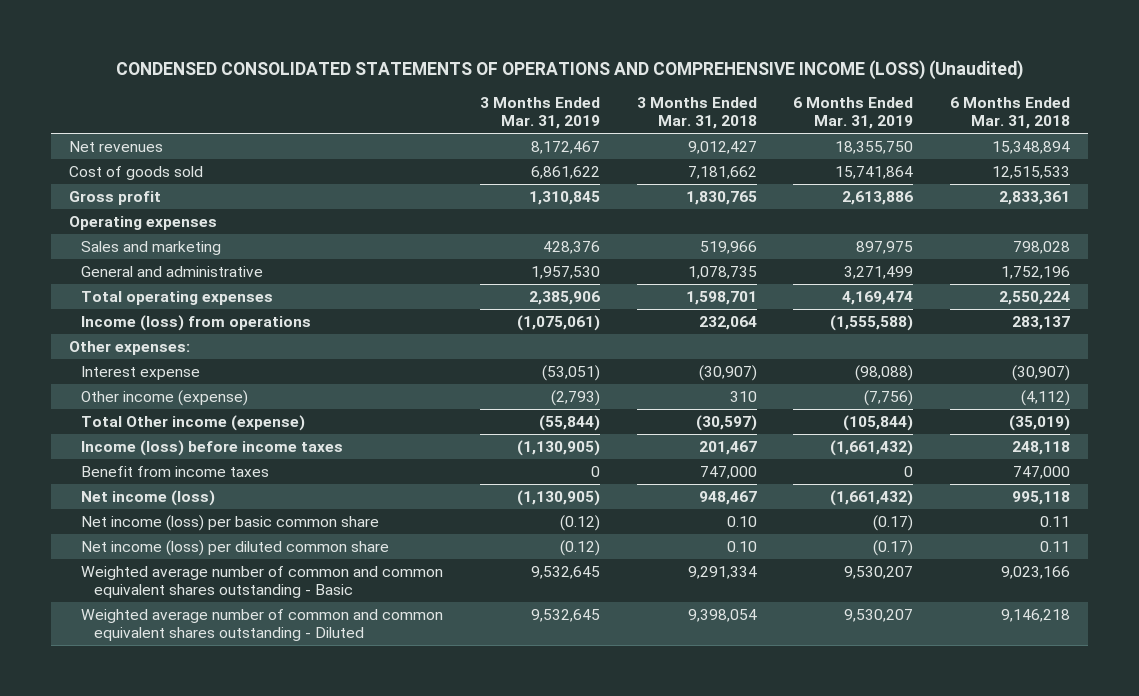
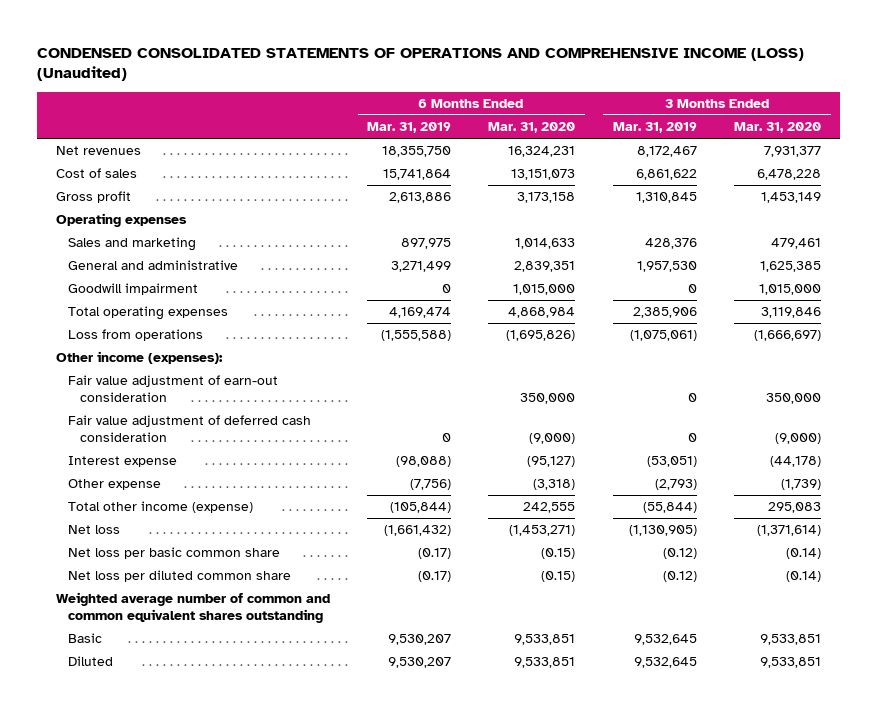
- | 3 Months Ended Mar. 31, 2019 | 3 Months Ended Mar. 31, 2018 | 6 Months Ended Mar. 31, 2019 | 6 Months Ended Mar. 31, 2018
+ | 6 Months Ended Mar. 31, 2019 | 6 Months Ended Mar. 31, 2020 | 3 Months Ended Mar. 31, 2019 | 3 Months Ended Mar. 31, 2020
- Cost of goods sold | 6,861,622 | 7,181,662 | 15,741,864 | 12,515,533
+ Cost of sales | 15,741,864 | 13,151,073 | 6,861,622 | 6,478,228
+ Goodwill impairment | 0 | 1,015,000 | 0 | 1,015,000
- Income (loss) from operations | (1,075,061) | 232,064 | (1,555,588) | 283,137
- Other expenses:
+ Loss from operations | (1,555,588) | (1,695,826) | (1,075,061) | (1,666,697)
+ Other income (expenses):
+ Fair value adjustment of earn-out consideration | | 350,000 | 0 | 350,000
+ Fair value adjustment of deferred cash consideration | 0 | (9,000) | 0 | (9,000)
- Other income (expense) | (2,793) | 310 | (7,756) | (4,112)
- Total Other income (expense) | (55,844) | (30,597) | (105,844) | (35,019)
- Income (loss) before income taxes | (1,130,905) | 201,467 | (1,661,432) | 248,118
- Benefit from income taxes | 0 | 747,000 | 0 | 747,000
- Net income (loss) | (1,130,905) | 948,467 | (1,661,432) | 995,118
- Net income (loss) per basic common share | (0.12) | 0.10 | (0.17) | 0.11
- Net income (loss) per diluted common share | (0.12) | 0.10 | (0.17) | 0.11
- Weighted average number of common and common equivalent shares outstanding - Basic | 9,532,645 | 9,291,334 | 9,530,207 | 9,023,166
- Weighted average number of common and common equivalent shares outstanding - Diluted | 9,532,645 | 9,398,054 | 9,530,207 | 9,146,218
+ Other expense | (7,756) | (3,318) | (2,793) | (1,739)
+ Total other income (expense) | (105,844) | 242,555 | (55,844) | 295,083
+ Net loss | (1,661,432) | (1,453,271) | (1,130,905) | (1,371,614)
+ Net loss per basic common share | (0.17) | (0.15) | (0.12) | (0.14)
+ Net loss per diluted common share | (0.17) | (0.15) | (0.12) | (0.14)
+ Weighted average number of common and common equivalent shares outstanding
+ Basic | 9,530,207 | 9,533,851 | 9,532,645 | 9,533,851
+ Diluted | 9,530,207 | 9,533,851 | 9,532,645 | 9,533,851

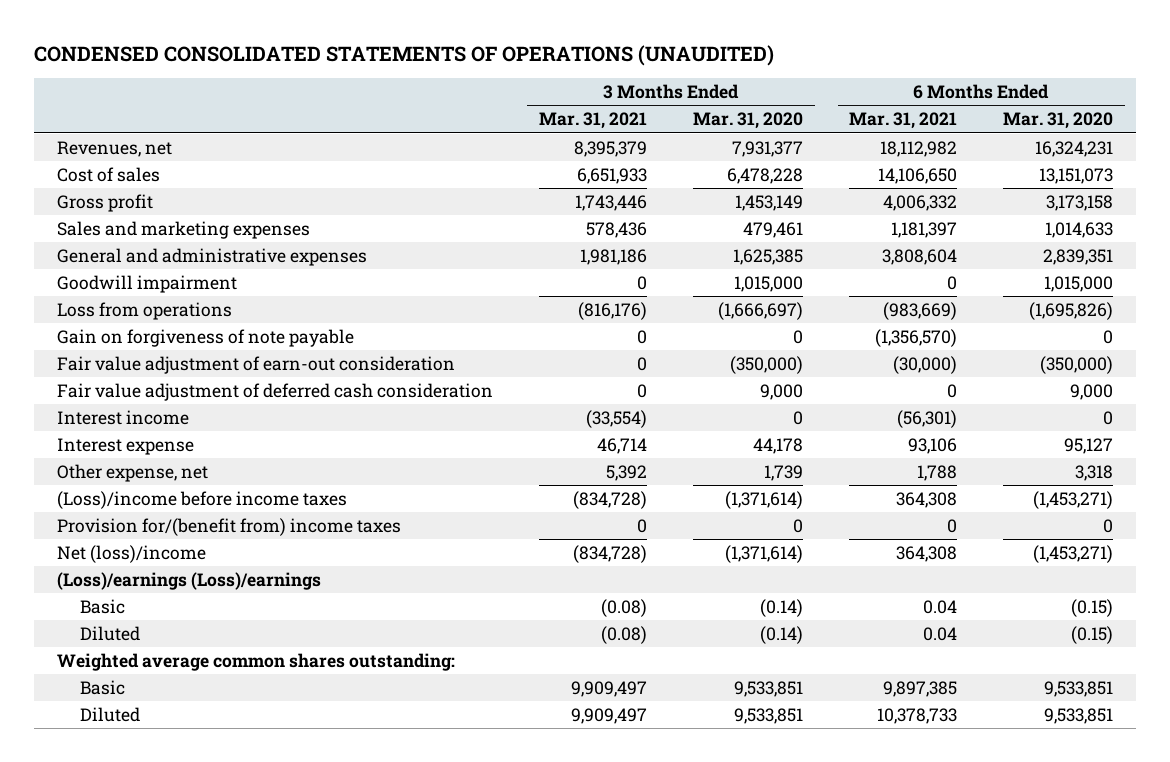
- CONDENSED CONSOLIDATED STATEMENTS OF OPERATIONS AND COMPREHENSIVE INCOME (LOSS) (Unaudited)
+ CONDENSED CONSOLIDATED STATEMENTS OF OPERATIONS (UNAUDITED)
- | 6 Months Ended Mar. 31, 2019 | 6 Months Ended Mar. 31, 2020 | 3 Months Ended Mar. 31, 2019 | 3 Months Ended Mar. 31, 2020
+ | 3 Months Ended Mar. 31, 2021 | 3 Months Ended Mar. 31, 2020 | 6 Months Ended Mar. 31, 2021 | 6 Months Ended Mar. 31, 2020
- Net revenues | 18,355,750 | 16,324,231 | 8,172,467 | 7,931,377
+ Revenues, net | 8,395,379 | 7,931,377 | 18,112,982 | 16,324,231
- Operating expenses
- Sales and marketing | 897,975 | 1,014,633 | 428,376 | 479,461
- General and administrative | 3,271,499 | 2,839,351 | 1,957,530 | 1,625,385
+ Sales and marketing expenses | 578,436 | 479,461 | 1,181,397 | 1,014,633
+ General and administrative expenses | 1,981,186 | 1,625,385 | 3,808,604 | 2,839,351
- Total operating expenses | 4,169,474 | 4,868,984 | 2,385,906 | 3,119,846
- Other income (expenses):
- Fair value adjustment of earn-out consideration | | 350,000 | 0 | 350,000
- Fair value adjustment of deferred cash consideration | 0 | (9,000) | 0 | (9,000)
- Interest expense | (98,088) | (95,127) | (53,051) | (44,178)
- Other expense | (7,756) | (3,318) | (2,793) | (1,739)
- Total other income (expense) | (105,844) | 242,555 | (55,844) | 295,083
- Net loss | (1,661,432) | (1,453,271) | (1,130,905) | (1,371,614)
- Net loss per basic common share | (0.17) | (0.15) | (0.12) | (0.14)
- Net loss per diluted common share | (0.17) | (0.15) | (0.12) | (0.14)
- Weighted average number of common and common equivalent shares outstanding
+ Gain on forgiveness of note payable | 0 | 0 | (1,356,570) | 0
+ Fair value adjustment of earn-out consideration | 0 | (350,000) | (30,000) | (350,000)
+ Fair value adjustment of deferred cash consideration | 0 | 9,000 | 0 | 9,000
+ Interest income | (33,554) | 0 | (56,301) | 0
+ Interest expense | 46,714 | 44,178 | 93,106 | 95,127
+ Other expense, net | 5,392 | 1,739 | 1,788 | 3,318
+ (Loss)/income before income taxes | (834,728) | (1,371,614) | 364,308 | (1,453,271)
+ Provision for/(benefit from) income taxes | 0 | 0 | 0 | 0
+ Net (loss)/income | (834,728) | (1,371,614) | 364,308 | (1,453,271)
+ (Loss)/earnings (Loss)/earnings
+ Basic | (0.08) | (0.14) | 0.04 | (0.15)
+ Diluted | (0.08) | (0.14) | 0.04 | (0.15)
+ Weighted average common shares outstanding:

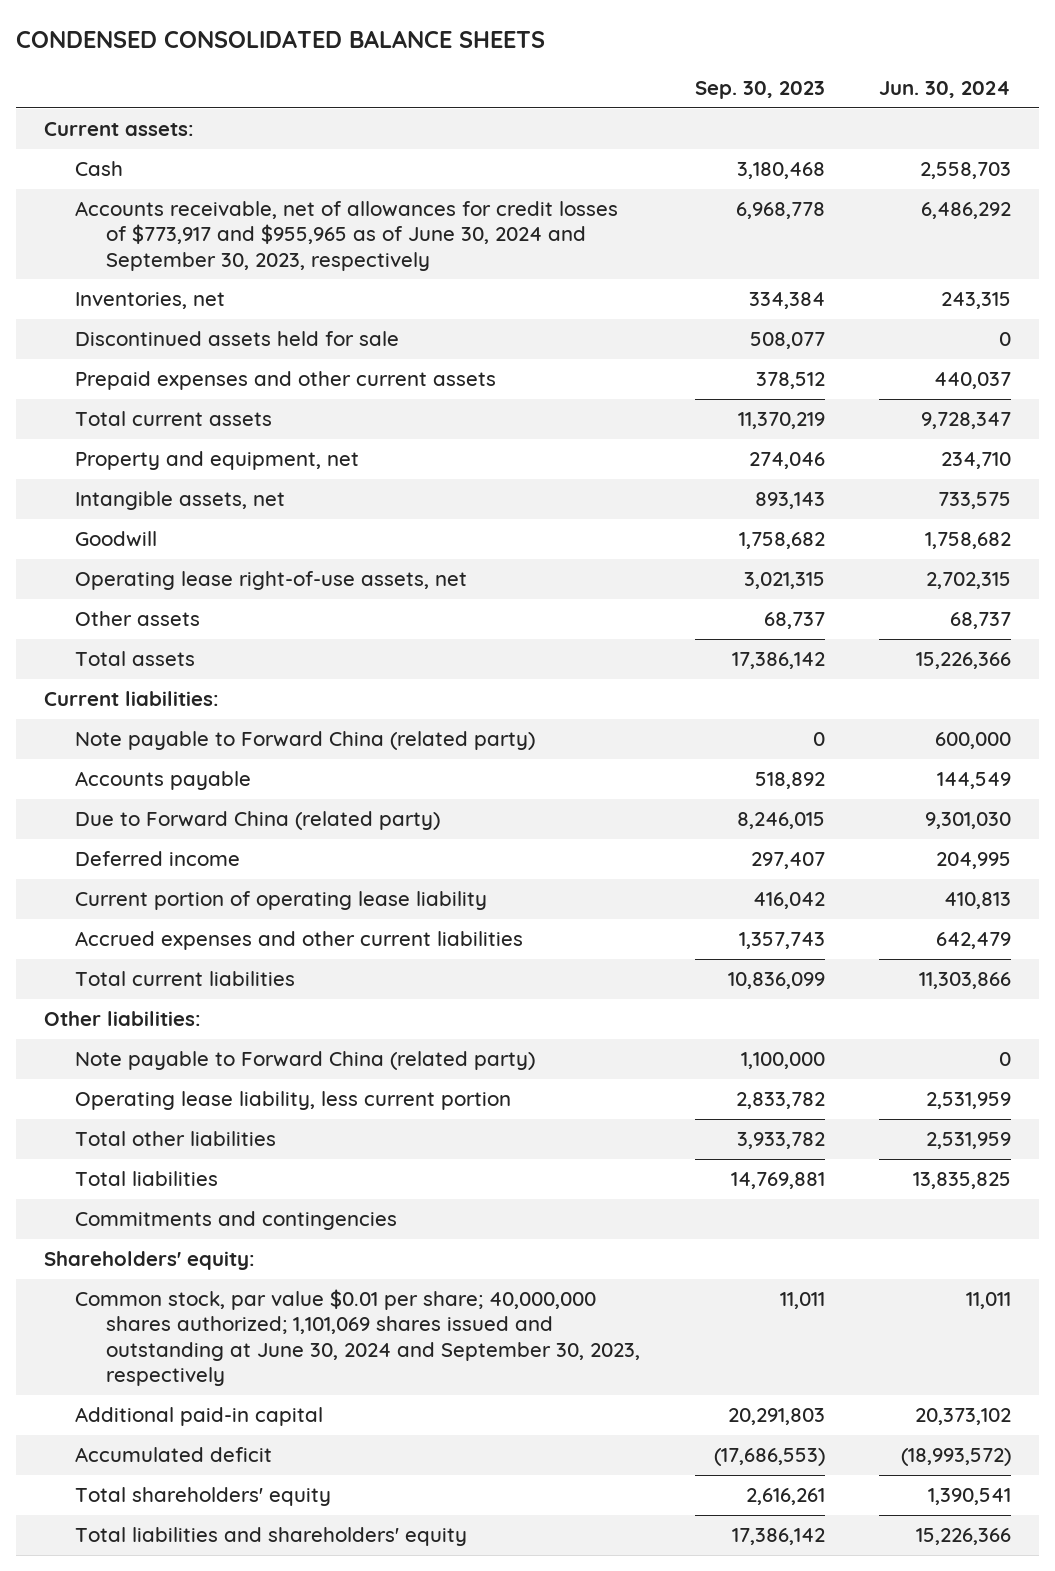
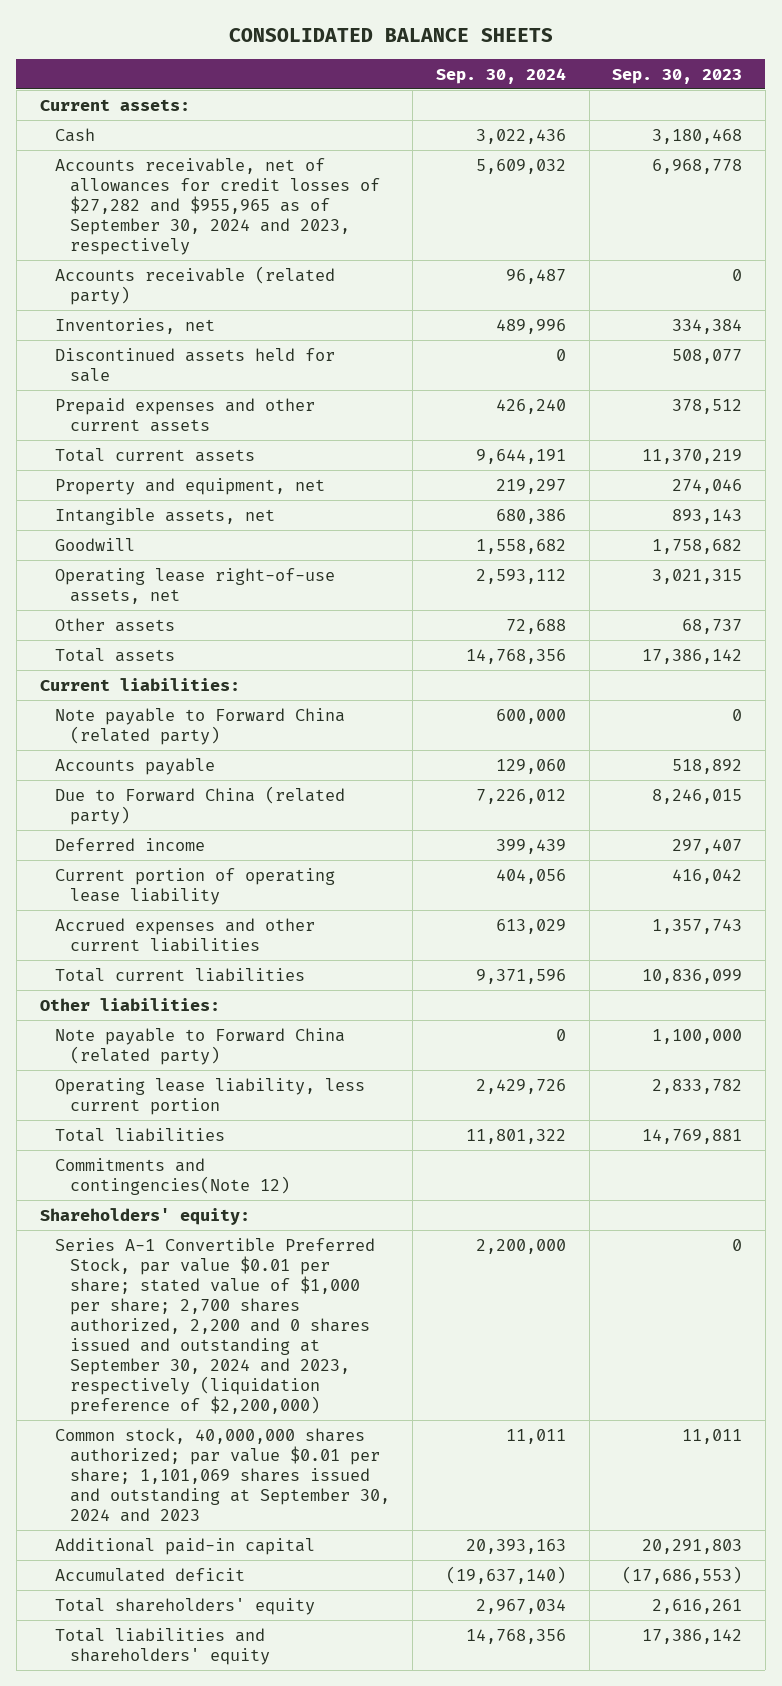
- CONDENSED CONSOLIDATED BALANCE SHEETS
+ CONSOLIDATED BALANCE SHEETS
- | Sep. 30, 2023 | Jun. 30, 2024
+ | Sep. 30, 2024 | Sep. 30, 2023
- Accounts receivable, net of allowances for credit losses of $773,917 and $955,965 as of June 30, 2024 and September 30, 2023, respectively | 6,968,778 | 6,486,292
+ Accounts receivable, net of allowances for credit losses of $27,282 and $955,965 as of September 30, 2024 and 2023, respectively | 5,609,032 | 6,968,778
+ Accounts receivable (related party) | 96,487 | 0
- Total other liabilities | 3,933,782 | 2,531,959
- Commitments and contingencies
+ Commitments and contingencies(Note 12)
- Common stock, par value $0.01 per share; 40,000,000 shares authorized; 1,101,069 shares issued and outstanding at June 30, 2024 and September 30, 2023, respectively | 11,011 | 11,011
+ Series A-1 Convertible Preferred Stock, par value $0.01 per share; stated value of $1,000 per share; 2,700 shares authorized, 2,200 and 0 shares issued and outstanding at September 30, 2024 and 2023, respectively (liquidation preference of $2,200,000) | 2,200,000 | 0
+ Common stock, 40,000,000 shares authorized; par value $0.01 per share; 1,101,069 shares issued and outstanding at September 30, 2024 and 2023 | 11,011 | 11,011

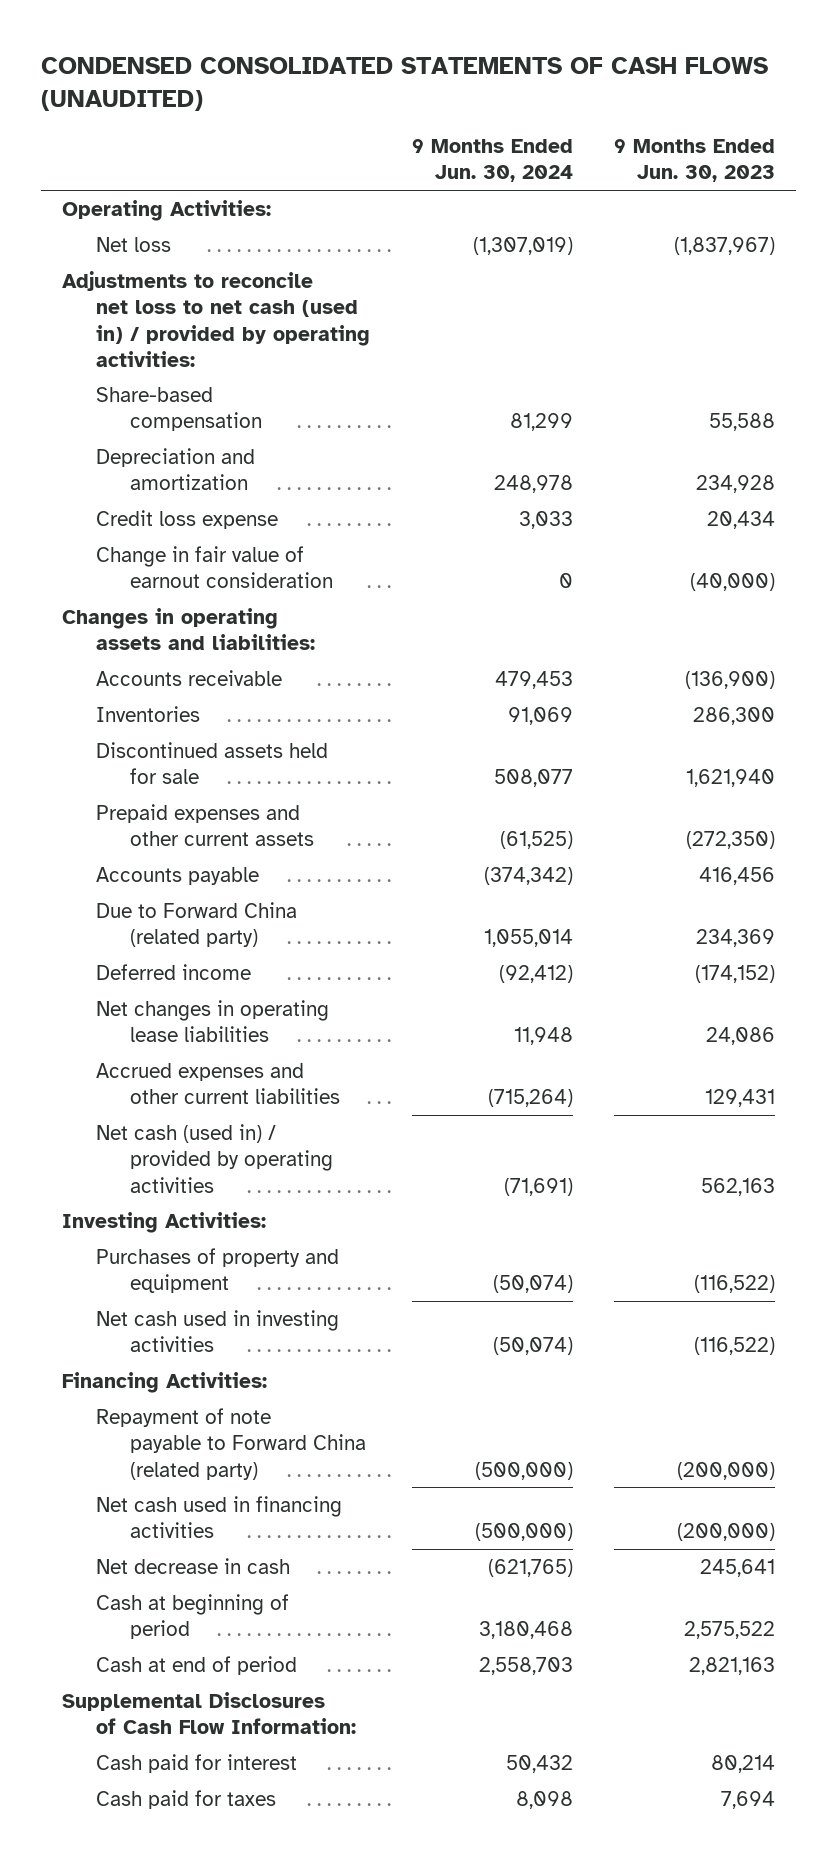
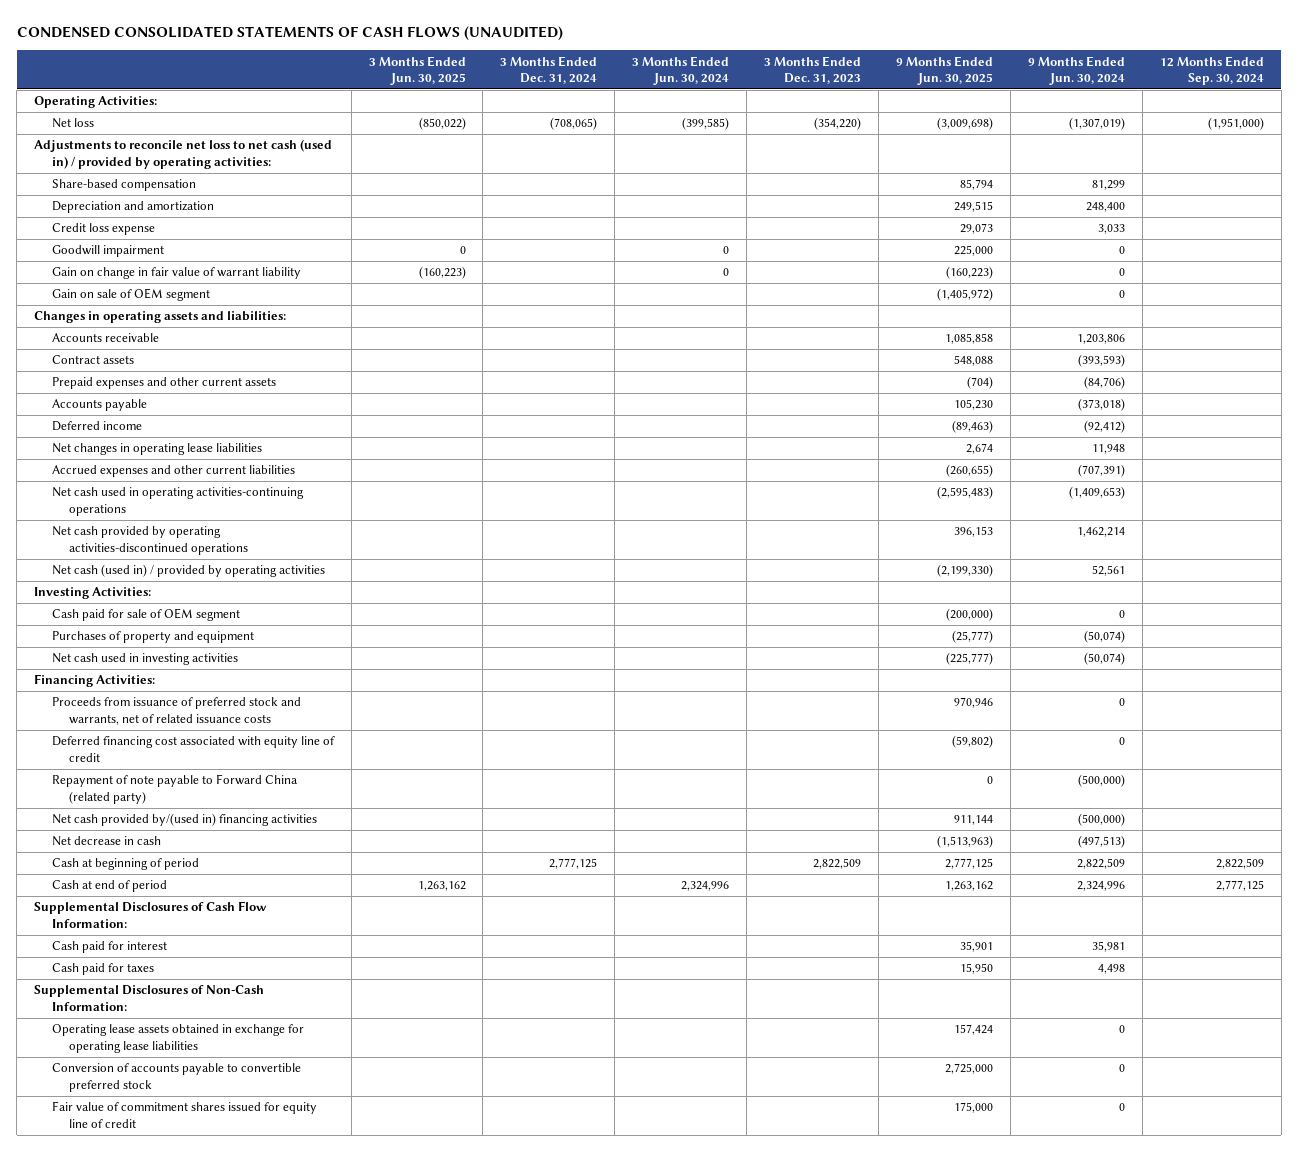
- | 9 Months Ended Jun. 30, 2024 | 9 Months Ended Jun. 30, 2023
+ | 3 Months Ended Jun. 30, 2025 | 3 Months Ended Dec. 31, 2024 | 3 Months Ended Jun. 30, 2024 | 3 Months Ended Dec. 31, 2023 | 9 Months Ended Jun. 30, 2025 | 9 Months Ended Jun. 30, 2024 | 12 Months Ended Sep. 30, 2024
- Depreciation and amortization | 248,978 | 234,928
+ Depreciation and amortization | | | | | 249,515 | 248,400 |
- Change in fair value of earnout consideration | 0 | (40,000)
+ Goodwill impairment | 0 | | 0 | | 225,000 | 0 |
+ Gain on change in fair value of warrant liability | (160,223) | | 0 | | (160,223) | 0 |
+ Gain on sale of OEM segment | | | | | (1,405,972) | 0 |
- Accounts receivable | 479,453 | (136,900)
- Inventories | 91,069 | 286,300
- Discontinued assets held for sale | 508,077 | 1,621,940
- Prepaid expenses and other current assets | (61,525) | (272,350)
- Accounts payable | (374,342) | 416,456
- Due to Forward China (related party) | 1,055,014 | 234,369
+ Accounts receivable | | | | | 1,085,858 | 1,203,806 |
+ Contract assets | | | | | 548,088 | (393,593) |
+ Prepaid expenses and other current assets | | | | | (704) | (84,706) |
+ Accounts payable | | | | | 105,230 | (373,018) |
- Accrued expenses and other current liabilities | (715,264) | 129,431
- Net cash (used in) / provided by operating activities | (71,691) | 562,163
+ Accrued expenses and other current liabilities | | | | | (260,655) | (707,391) |
+ Net cash used in operating activities-continuing operations | | | | | (2,595,483) | (1,409,653) |
+ Net cash provided by operating activities-discontinued operations | | | | | 396,153 | 1,462,214 |
+ Net cash (used in) / provided by operating activities | | | | | (2,199,330) | 52,561 |
+ Cash paid for sale of OEM segment | | | | | (200,000) | 0 |
+ Proceeds from issuance of preferred stock and warrants, net of related issuance costs | | | | | 970,946 | 0 |
+ Deferred financing cost associated with equity line of credit | | | | | (59,802) | 0 |
- Net cash used in financing activities | (500,000) | (200,000)
- Net decrease in cash | (621,765) | 245,641
- Cash at beginning of period | 3,180,468 | 2,575,522
- Cash at end of period | 2,558,703 | 2,821,163
+ Net cash provided by/(used in) financing activities | | | | | 911,144 | (500,000) |
+ Net decrease in cash | | | | | (1,513,963) | (497,513) |
+ Cash at beginning of period | | 2,777,125 | | 2,822,509 | 2,777,125 | 2,822,509 | 2,822,509
+ Cash at end of period | 1,263,162 | | 2,324,996 | | 1,263,162 | 2,324,996 | 2,777,125
- Cash paid for interest | 50,432 | 80,214
- Cash paid for taxes | 8,098 | 7,694
+ Cash paid for interest | | | | | 35,901 | 35,981 |
+ Cash paid for taxes | | | | | 15,950 | 4,498 |
+ Supplemental Disclosures of Non-Cash Information:
+ Operating lease assets obtained in exchange for operating lease liabilities | | | | | 157,424 | 0 |
+ Conversion of accounts payable to convertible preferred stock | | | | | 2,725,000 | 0 |
+ Fair value of commitment shares issued for equity line of credit | | | | | 175,000 | 0 |

